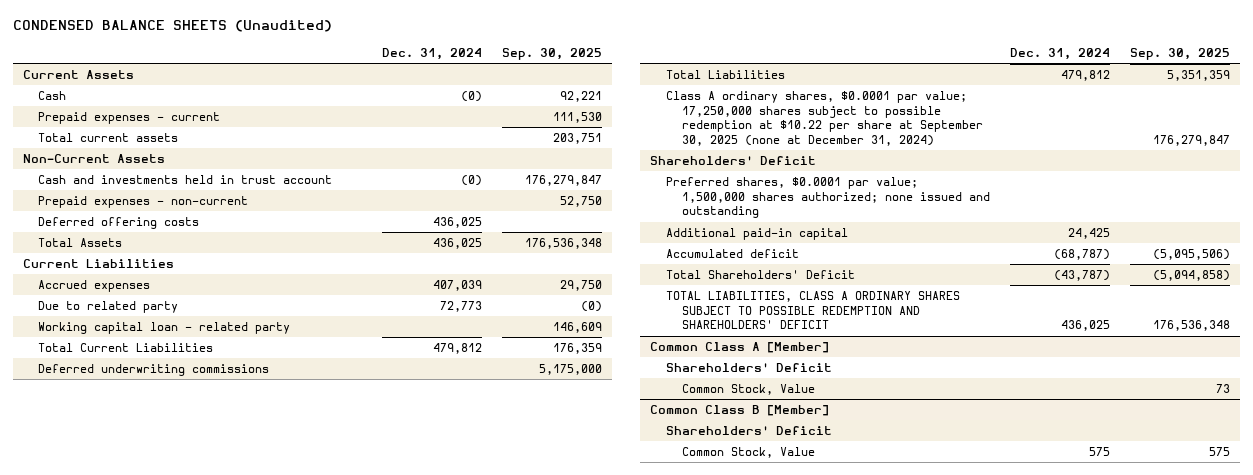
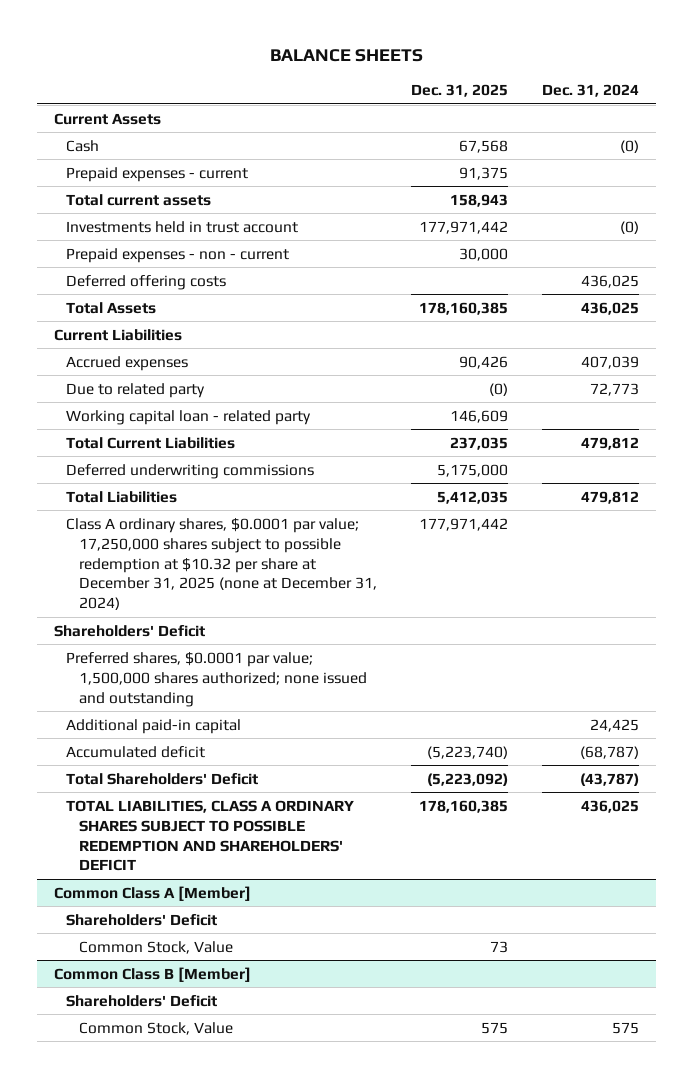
- CONDENSED BALANCE SHEETS (Unaudited)
+ BALANCE SHEETS
- | Dec. 31, 2024 | Sep. 30, 2025
+ | Dec. 31, 2025 | Dec. 31, 2024
- Non-Current Assets
- Cash and investments held in trust account | (0) | 176,279,847
- Prepaid expenses - non-current | | 52,750
+ Investments held in trust account | 177,971,442 | (0)
+ Prepaid expenses - non - current | 30,000 |
- Class A ordinary shares, $0.0001 par value; 17,250,000 shares subject to possible redemption at $10.22 per share at September 30, 2025 (none at December 31, 2024) | | 176,279,847
+ Class A ordinary shares, $0.0001 par value; 17,250,000 shares subject to possible redemption at $10.32 per share at December 31, 2025 (none at December 31, 2024) | 177,971,442 |

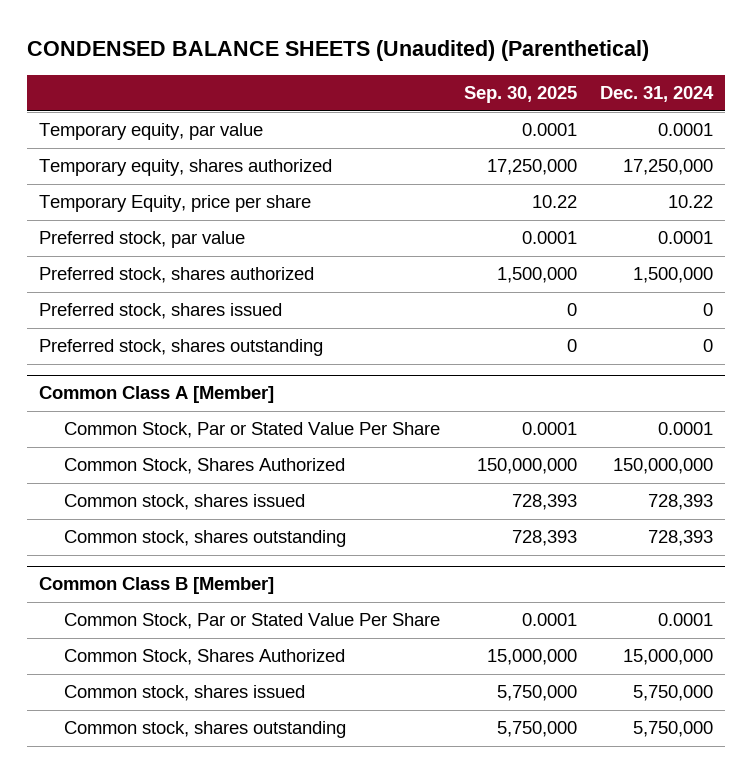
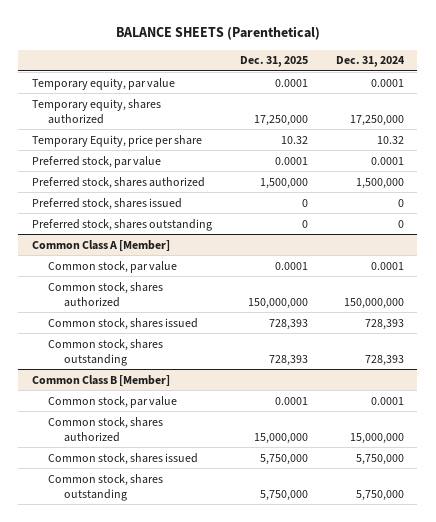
- CONDENSED BALANCE SHEETS (Unaudited) (Parenthetical)
+ BALANCE SHEETS (Parenthetical)
- | Sep. 30, 2025 | Dec. 31, 2024
+ | Dec. 31, 2025 | Dec. 31, 2024
- Temporary Equity, price per share | 10.22 | 10.22
+ Temporary Equity, price per share | 10.32 | 10.32
@ Common Class A [Member]
- Common Stock, Par or Stated Value Per Share | 0.0001 | 0.0001
- Common Stock, Shares Authorized | 150,000,000 | 150,000,000
+ Common stock, par value | 0.0001 | 0.0001
+ Common stock, shares authorized | 150,000,000 | 150,000,000
@ Common Class B [Member]
- Common Stock, Par or Stated Value Per Share | 0.0001 | 0.0001
- Common Stock, Shares Authorized | 15,000,000 | 15,000,000
+ Common stock, par value | 0.0001 | 0.0001
+ Common stock, shares authorized | 15,000,000 | 15,000,000

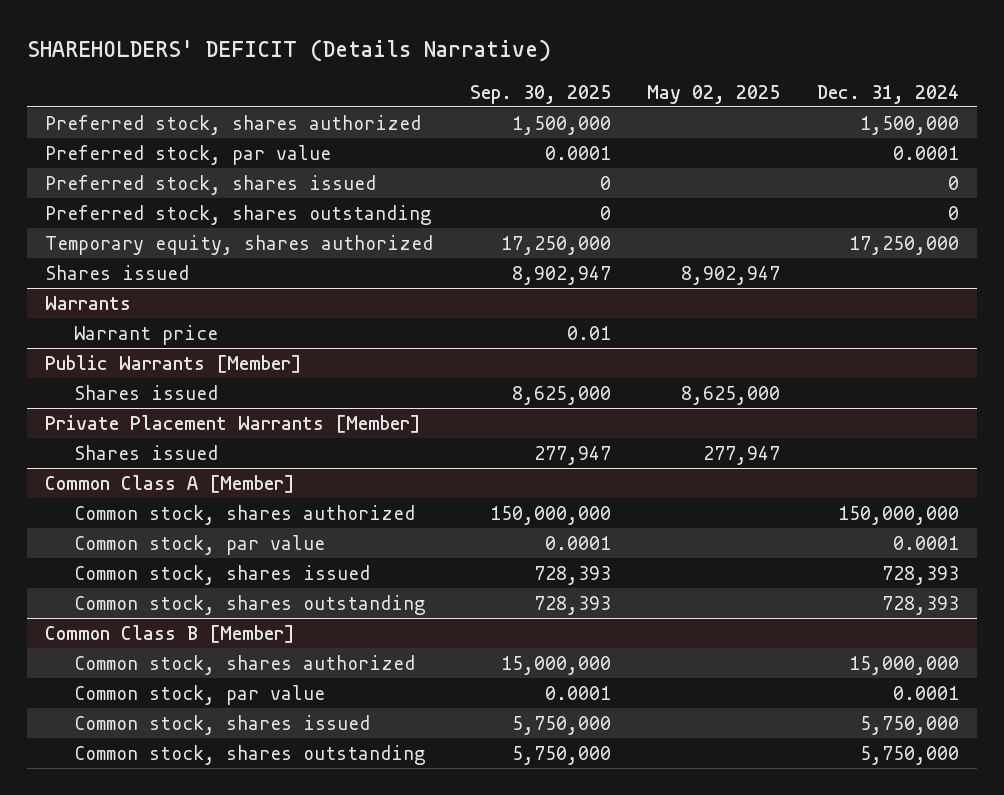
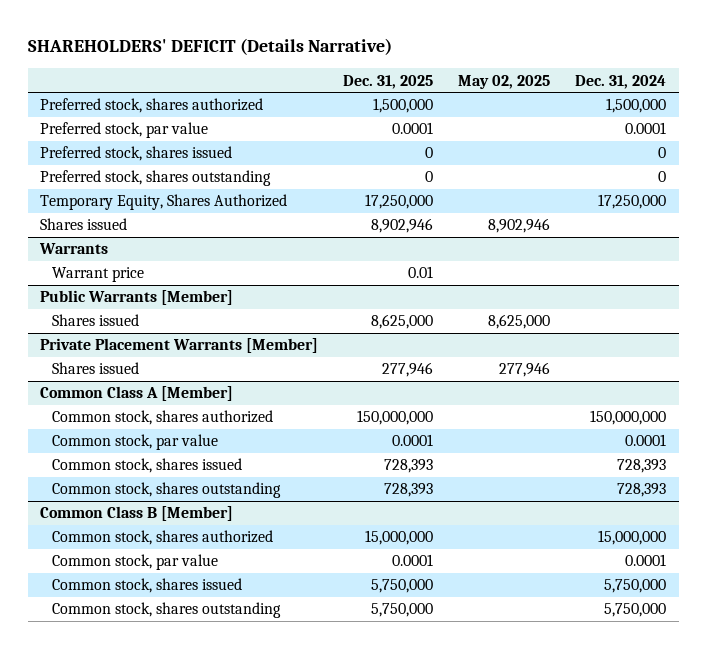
- | Sep. 30, 2025 | May 02, 2025 | Dec. 31, 2024
+ | Dec. 31, 2025 | May 02, 2025 | Dec. 31, 2024
- Temporary equity, shares authorized | 17,250,000 | | 17,250,000
- Shares issued | 8,902,947 | 8,902,947 |
+ Temporary Equity, Shares Authorized | 17,250,000 | | 17,250,000
+ Shares issued | 8,902,946 | 8,902,946 |
@ Private Placement Warrants [Member]
- Shares issued | 277,947 | 277,947 |
+ Shares issued | 277,946 | 277,946 |

